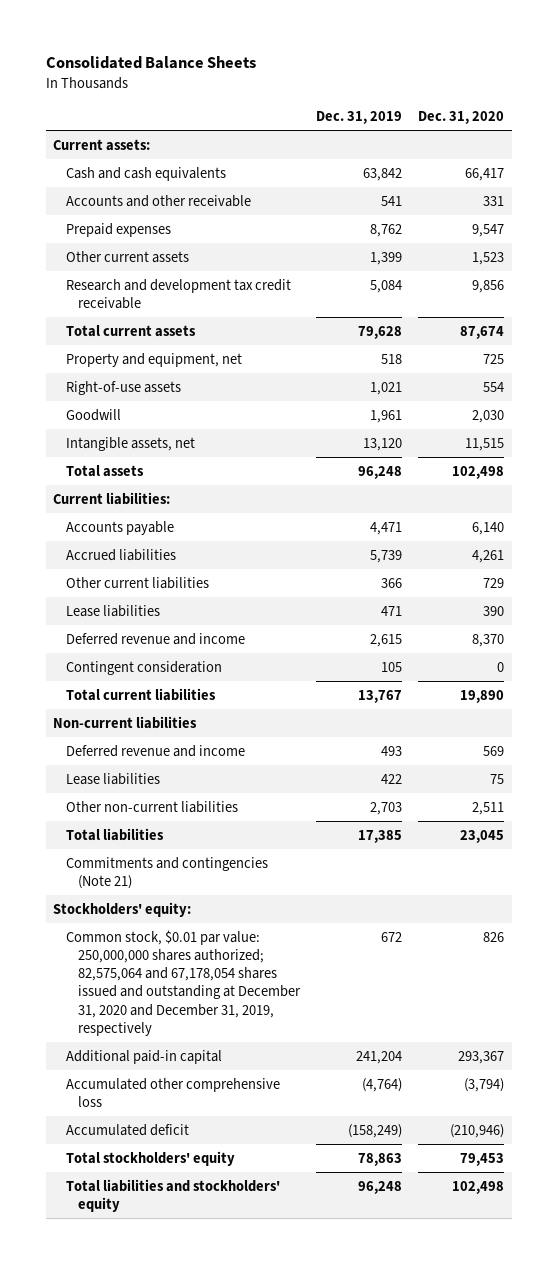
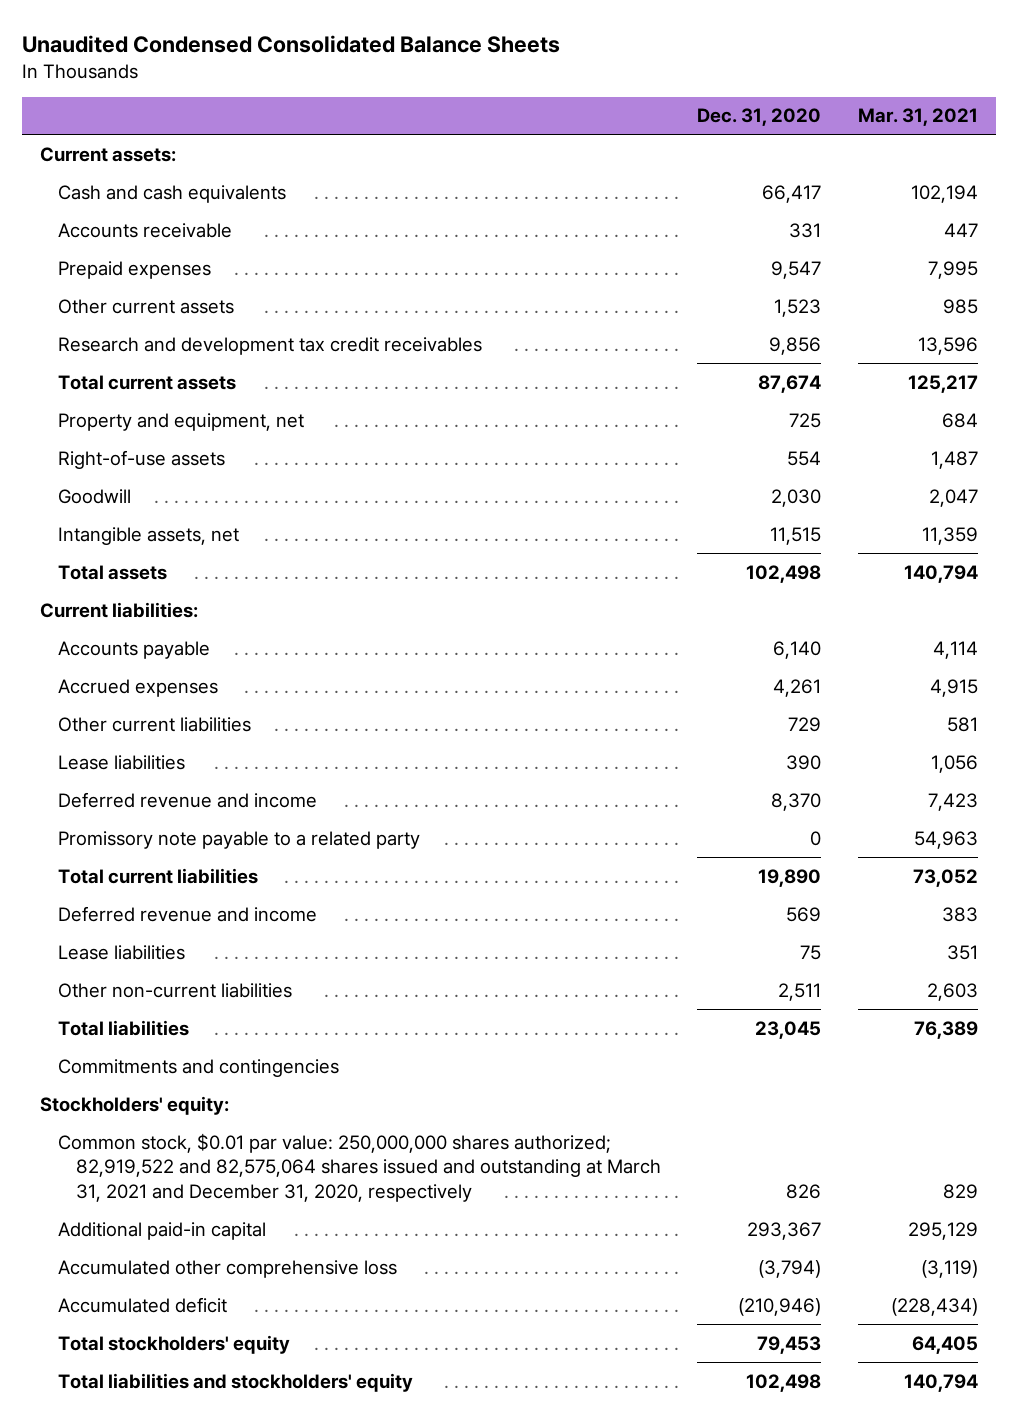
- Consolidated Balance Sheets
+ Unaudited Condensed Consolidated Balance Sheets
- | Dec. 31, 2019 | Dec. 31, 2020
+ | Dec. 31, 2020 | Mar. 31, 2021
- Accounts and other receivable | 541 | 331
+ Accounts receivable | 331 | 447
- Research and development tax credit receivable | 5,084 | 9,856
+ Research and development tax credit receivables | 9,856 | 13,596
- Accrued liabilities | 5,739 | 4,261
+ Accrued expenses | 4,261 | 4,915
- Contingent consideration | 105 | 0
+ Promissory note payable to a related party | 0 | 54,963
- Non-current liabilities
- Commitments and contingencies (Note 21)
+ Commitments and contingencies
- Common stock, $0.01 par value: 250,000,000 shares authorized; 82,575,064 and 67,178,054 shares issued and outstanding at December 31, 2020 and December 31, 2019, respectively | 672 | 826
+ Common stock, $0.01 par value: 250,000,000 shares authorized; 82,919,522 and 82,575,064 shares issued and outstanding at March 31, 2021 and December 31, 2020, respectively | 826 | 829

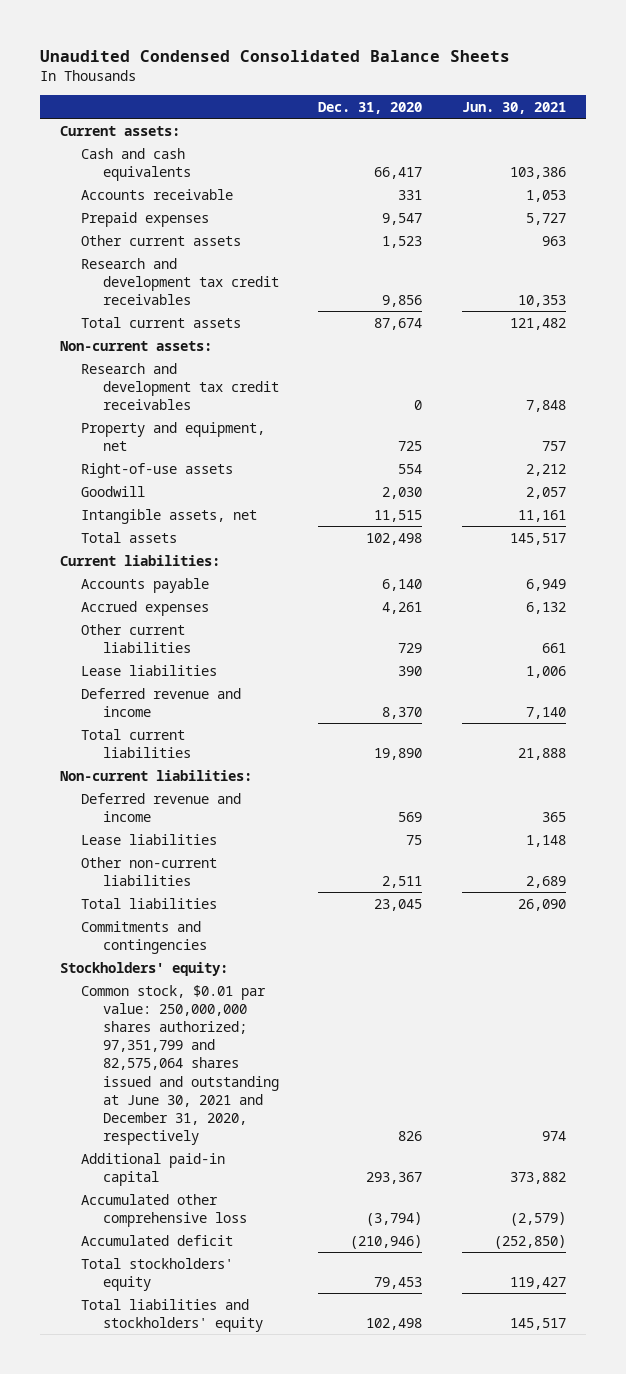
- | Dec. 31, 2020 | Mar. 31, 2021
+ | Dec. 31, 2020 | Jun. 30, 2021
+ Non-current assets:
+ Research and development tax credit receivables | 0 | 7,848
- Promissory note payable to a related party | 0 | 54,963
+ Non-current liabilities:
- Common stock, $0.01 par value: 250,000,000 shares authorized; 82,919,522 and 82,575,064 shares issued and outstanding at March 31, 2021 and December 31, 2020, respectively | 826 | 829
+ Common stock, $0.01 par value: 250,000,000 shares authorized; 97,351,799 and 82,575,064 shares issued and outstanding at June 30, 2021 and December 31, 2020, respectively | 826 | 974

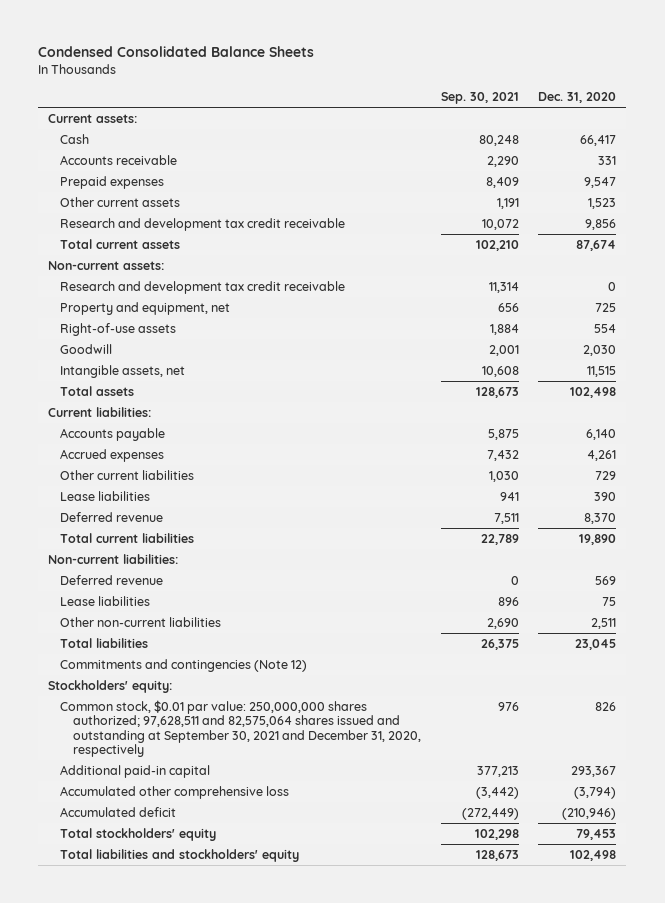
- Unaudited Condensed Consolidated Balance Sheets
+ Condensed Consolidated Balance Sheets
- | Dec. 31, 2020 | Jun. 30, 2021
+ | Sep. 30, 2021 | Dec. 31, 2020
- Cash and cash equivalents | 66,417 | 103,386
+ Cash | 80,248 | 66,417
- Research and development tax credit receivables | 9,856 | 10,353
+ Research and development tax credit receivable | 10,072 | 9,856
- Research and development tax credit receivables | 0 | 7,848
+ Research and development tax credit receivable | 11,314 | 0
- Deferred revenue and income | 8,370 | 7,140
+ Deferred revenue | 7,511 | 8,370
- Deferred revenue and income | 569 | 365
+ Deferred revenue | 0 | 569
- Commitments and contingencies
+ Commitments and contingencies (Note 12)
- Common stock, $0.01 par value: 250,000,000 shares authorized; 97,351,799 and 82,575,064 shares issued and outstanding at June 30, 2021 and December 31, 2020, respectively | 826 | 974
+ Common stock, $0.01 par value: 250,000,000 shares authorized; 97,628,511 and 82,575,064 shares issued and outstanding at September 30, 2021 and December 31, 2020, respectively | 976 | 826

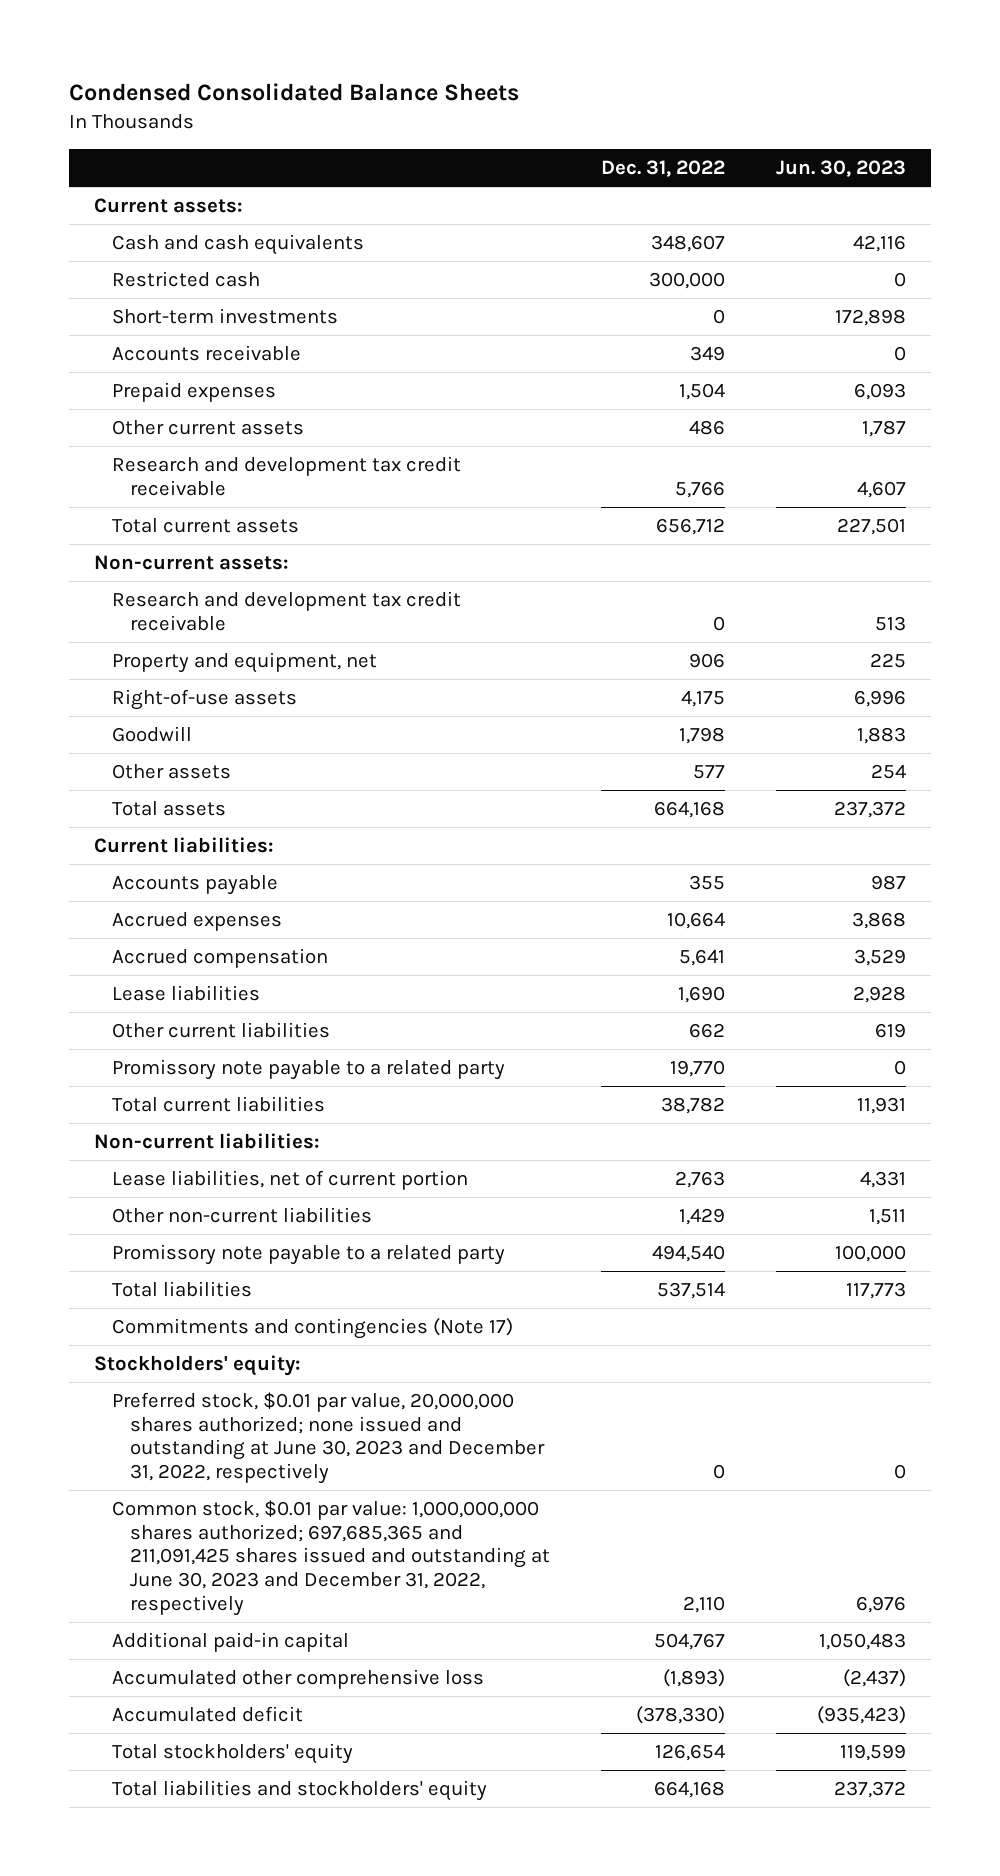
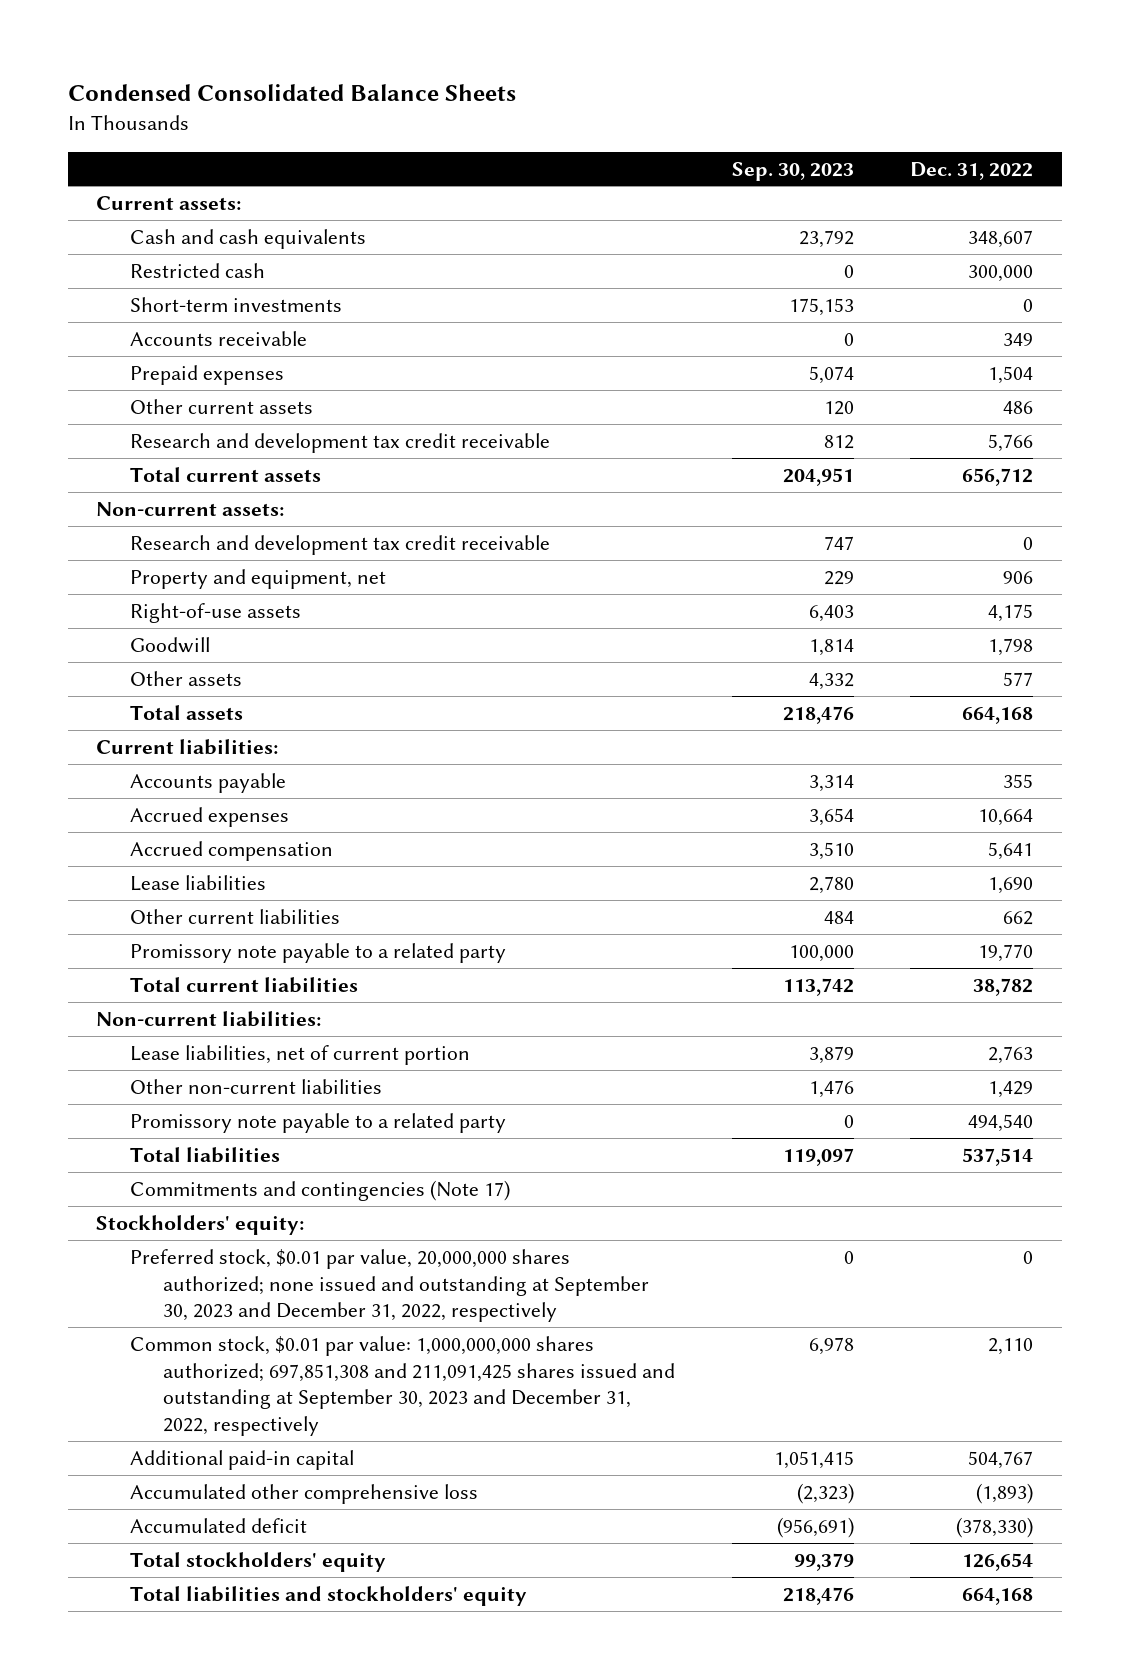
- | Dec. 31, 2022 | Jun. 30, 2023
+ | Sep. 30, 2023 | Dec. 31, 2022
- Preferred stock, $0.01 par value, 20,000,000 shares authorized; none issued and outstanding at June 30, 2023 and December 31, 2022, respectively | 0 | 0
- Common stock, $0.01 par value: 1,000,000,000 shares authorized; 697,685,365 and 211,091,425 shares issued and outstanding at June 30, 2023 and December 31, 2022, respectively | 2,110 | 6,976
+ Preferred stock, $0.01 par value, 20,000,000 shares authorized; none issued and outstanding at September 30, 2023 and December 31, 2022, respectively | 0 | 0
+ Common stock, $0.01 par value: 1,000,000,000 shares authorized; 697,851,308 and 211,091,425 shares issued and outstanding at September 30, 2023 and December 31, 2022, respectively | 6,978 | 2,110

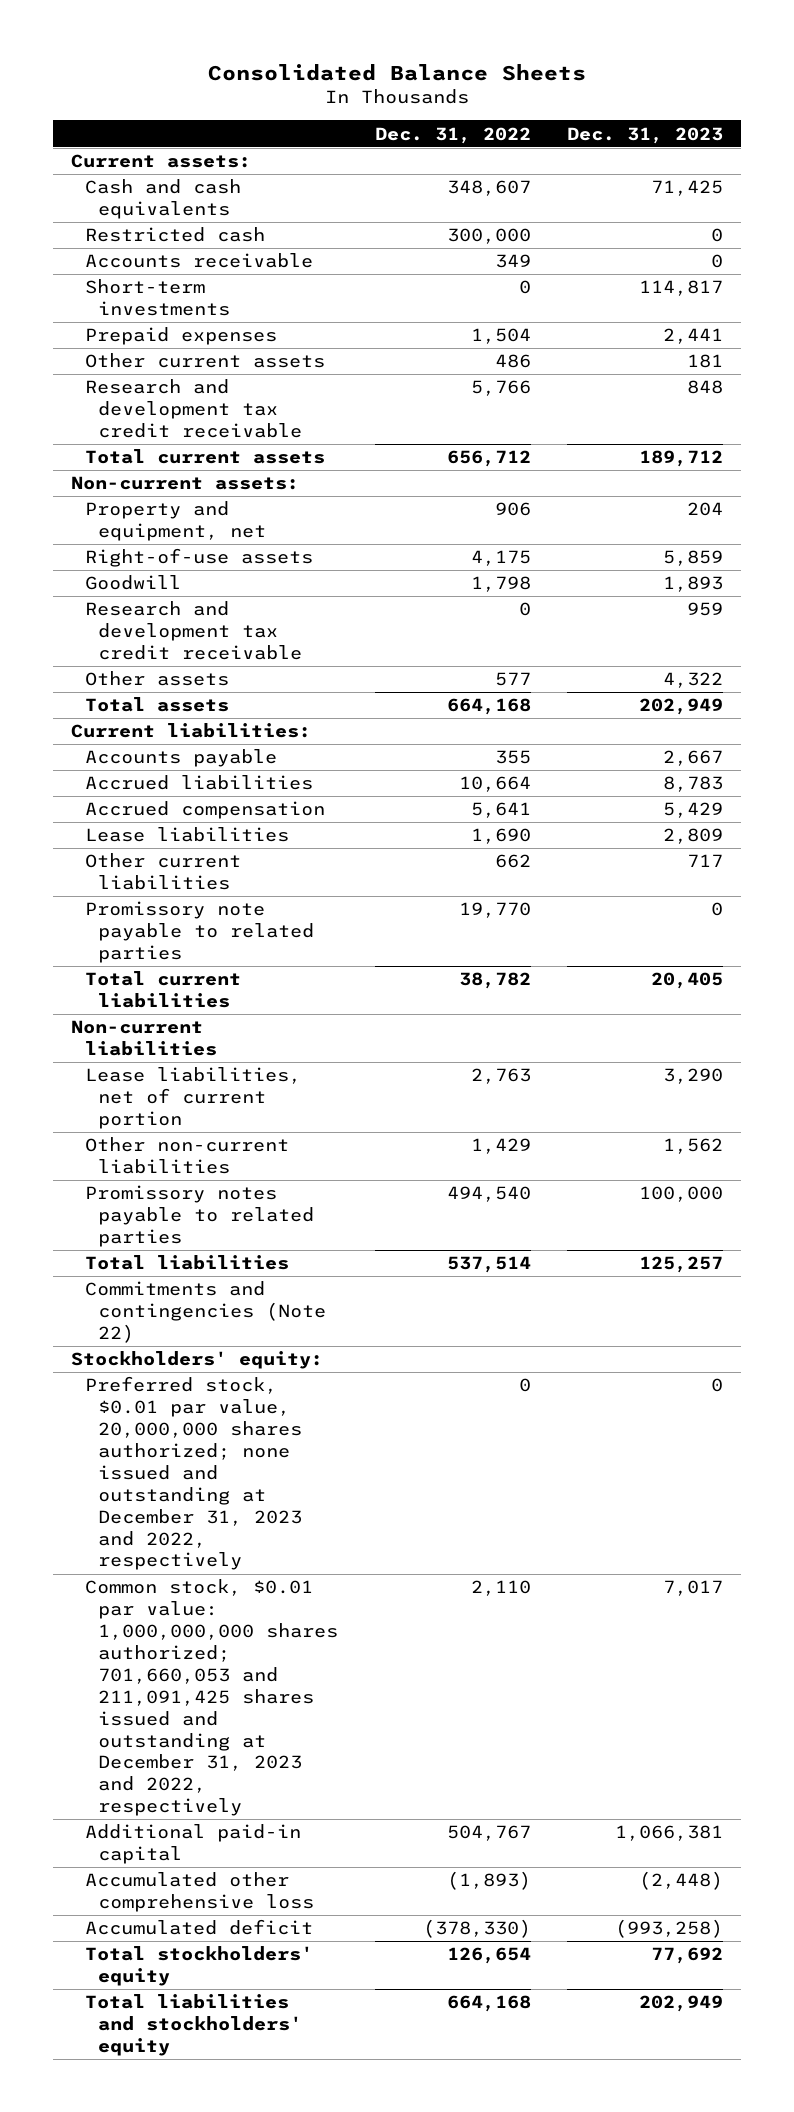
- Condensed Consolidated Balance Sheets
+ Consolidated Balance Sheets
- | Sep. 30, 2023 | Dec. 31, 2022
+ | Dec. 31, 2022 | Dec. 31, 2023
moved down: Short-term investments | 0 | 114,817
moved down: Research and development tax credit receivable | 0 | 959
- Accrued expenses | 3,654 | 10,664
+ Accrued liabilities | 10,664 | 8,783
- Promissory note payable to a related party | 100,000 | 19,770
+ Promissory note payable to related parties | 19,770 | 0
- Non-current liabilities:
+ Non-current liabilities
- Promissory note payable to a related party | 0 | 494,540
+ Promissory notes payable to related parties | 494,540 | 100,000
- Commitments and contingencies (Note 17)
+ Commitments and contingencies (Note 22)
- Preferred stock, $0.01 par value, 20,000,000 shares authorized; none issued and outstanding at September 30, 2023 and December 31, 2022, respectively | 0 | 0
- Common stock, $0.01 par value: 1,000,000,000 shares authorized; 697,851,308 and 211,091,425 shares issued and outstanding at September 30, 2023 and December 31, 2022, respectively | 6,978 | 2,110
+ Preferred stock, $0.01 par value, 20,000,000 shares authorized; none issued and outstanding at December 31, 2023 and 2022, respectively | 0 | 0
+ Common stock, $0.01 par value: 1,000,000,000 shares authorized; 701,660,053 and 211,091,425 shares issued and outstanding at December 31, 2023 and 2022, respectively | 2,110 | 7,017

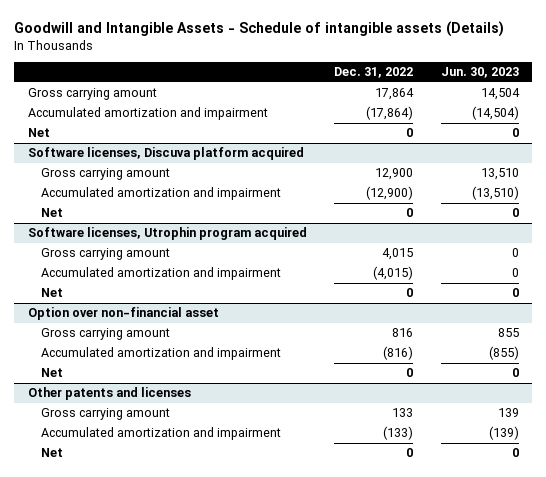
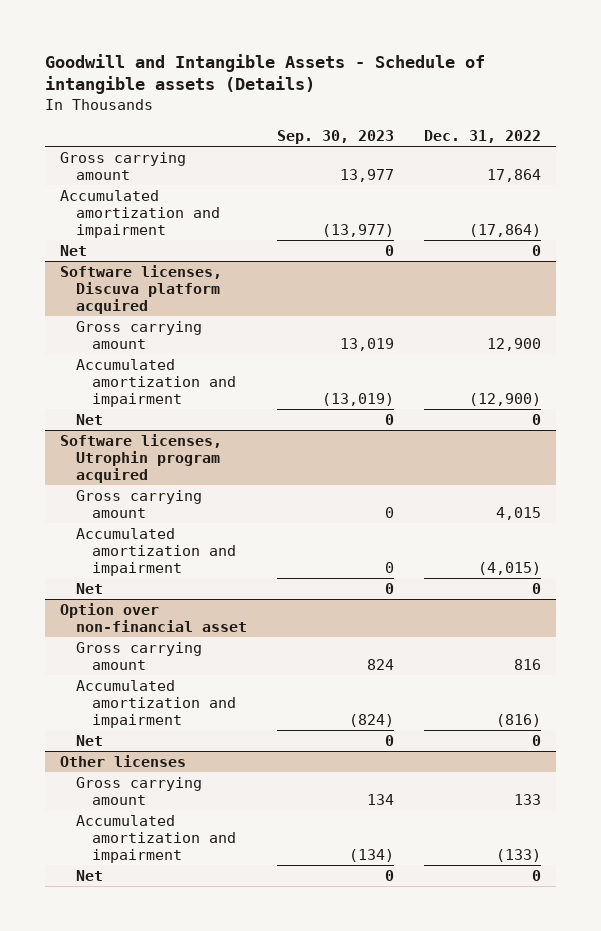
- | Dec. 31, 2022 | Jun. 30, 2023
+ | Sep. 30, 2023 | Dec. 31, 2022
- Other patents and licenses
+ Other licenses

